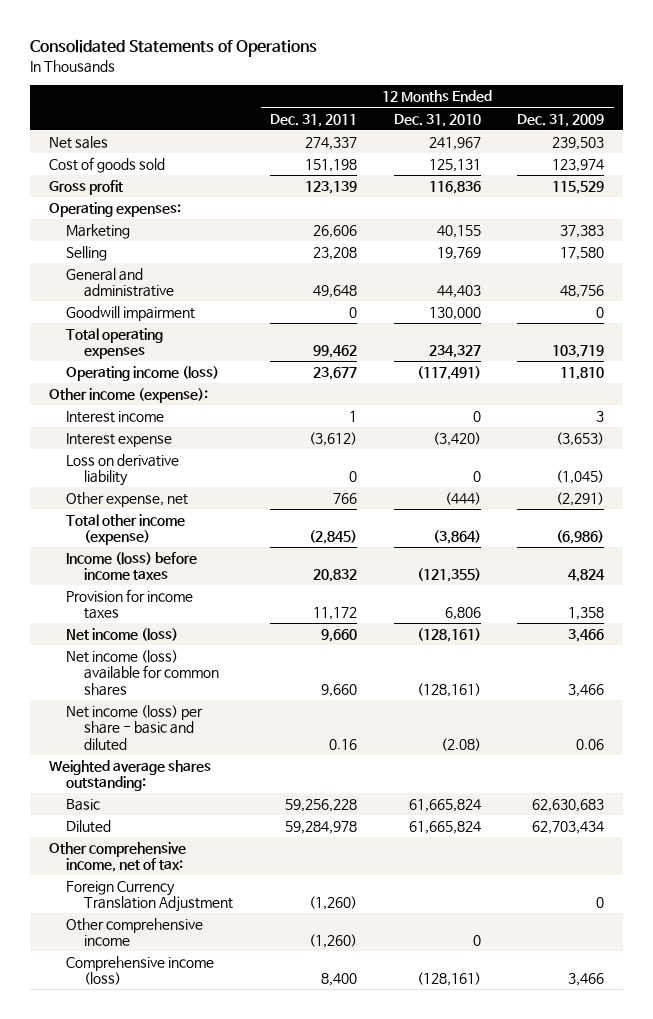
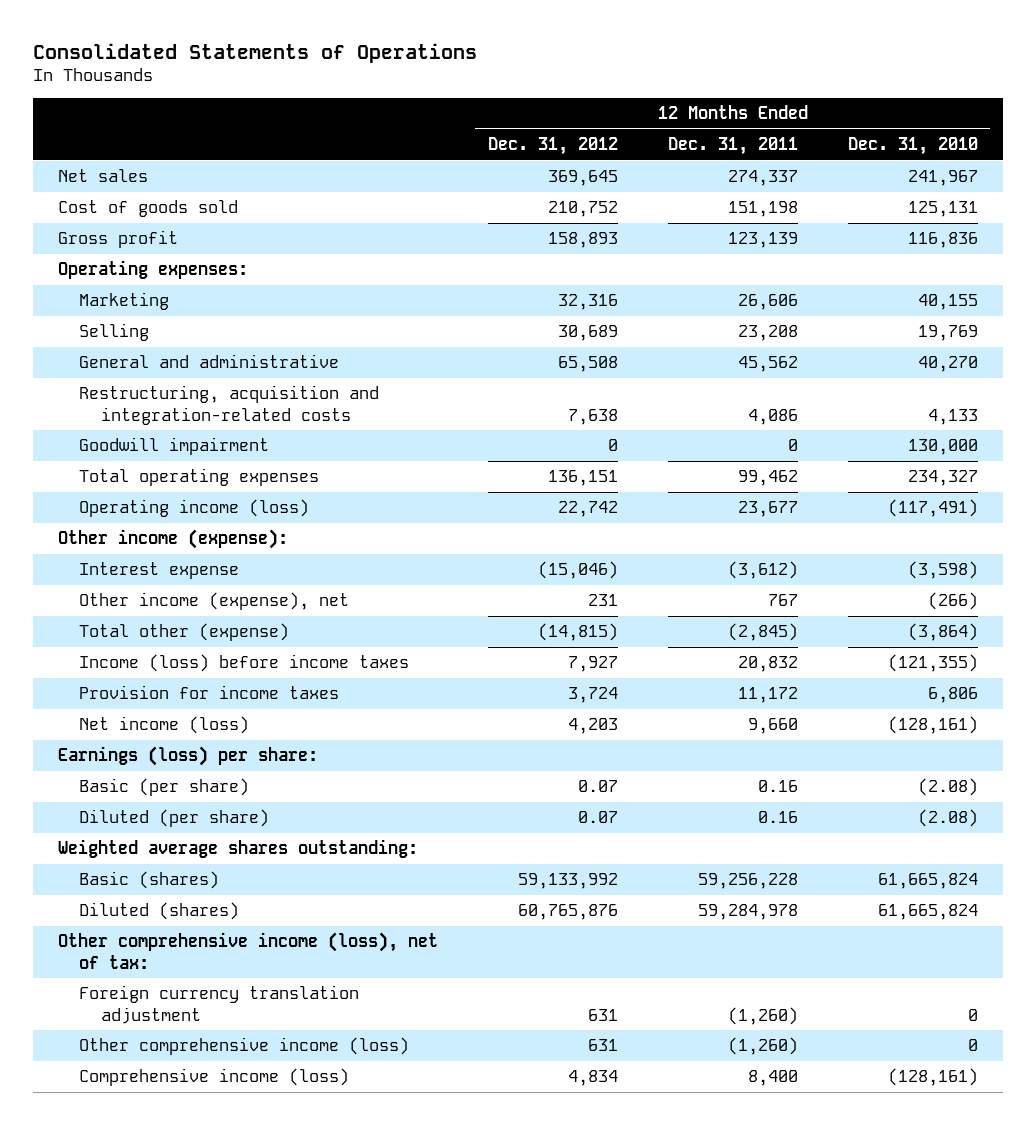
- | 12 Months Ended Dec. 31, 2011 | 12 Months Ended Dec. 31, 2010 | 12 Months Ended Dec. 31, 2009
+ | 12 Months Ended Dec. 31, 2012 | 12 Months Ended Dec. 31, 2011 | 12 Months Ended Dec. 31, 2010
- General and administrative | 49,648 | 44,403 | 48,756
+ General and administrative | 65,508 | 45,562 | 40,270
+ Restructuring, acquisition and integration-related costs | 7,638 | 4,086 | 4,133
- Interest income | 1 | 0 | 3
- Interest expense | (3,612) | (3,420) | (3,653)
- Loss on derivative liability | 0 | 0 | (1,045)
- Other expense, net | 766 | (444) | (2,291)
- Total other income (expense) | (2,845) | (3,864) | (6,986)
+ Interest expense | (15,046) | (3,612) | (3,598)
+ Other income (expense), net | 231 | 767 | (266)
+ Total other (expense) | (14,815) | (2,845) | (3,864)
- Net income (loss) available for common shares | 9,660 | (128,161) | 3,466
- Net income (loss) per share - basic and diluted | 0.16 | (2.08) | 0.06
+ Earnings (loss) per share:
+ Basic (per share) | 0.07 | 0.16 | (2.08)
+ Diluted (per share) | 0.07 | 0.16 | (2.08)
- Basic | 59,256,228 | 61,665,824 | 62,630,683
- Diluted | 59,284,978 | 61,665,824 | 62,703,434
- Other comprehensive income, net of tax:
- Foreign Currency Translation Adjustment | (1,260) | | 0
- Other comprehensive income | (1,260) | 0 |
+ Basic (shares) | 59,133,992 | 59,256,228 | 61,665,824
+ Diluted (shares) | 60,765,876 | 59,284,978 | 61,665,824
+ Other comprehensive income (loss), net of tax:
+ Foreign currency translation adjustment | 631 | (1,260) | 0
+ Other comprehensive income (loss) | 631 | (1,260) | 0

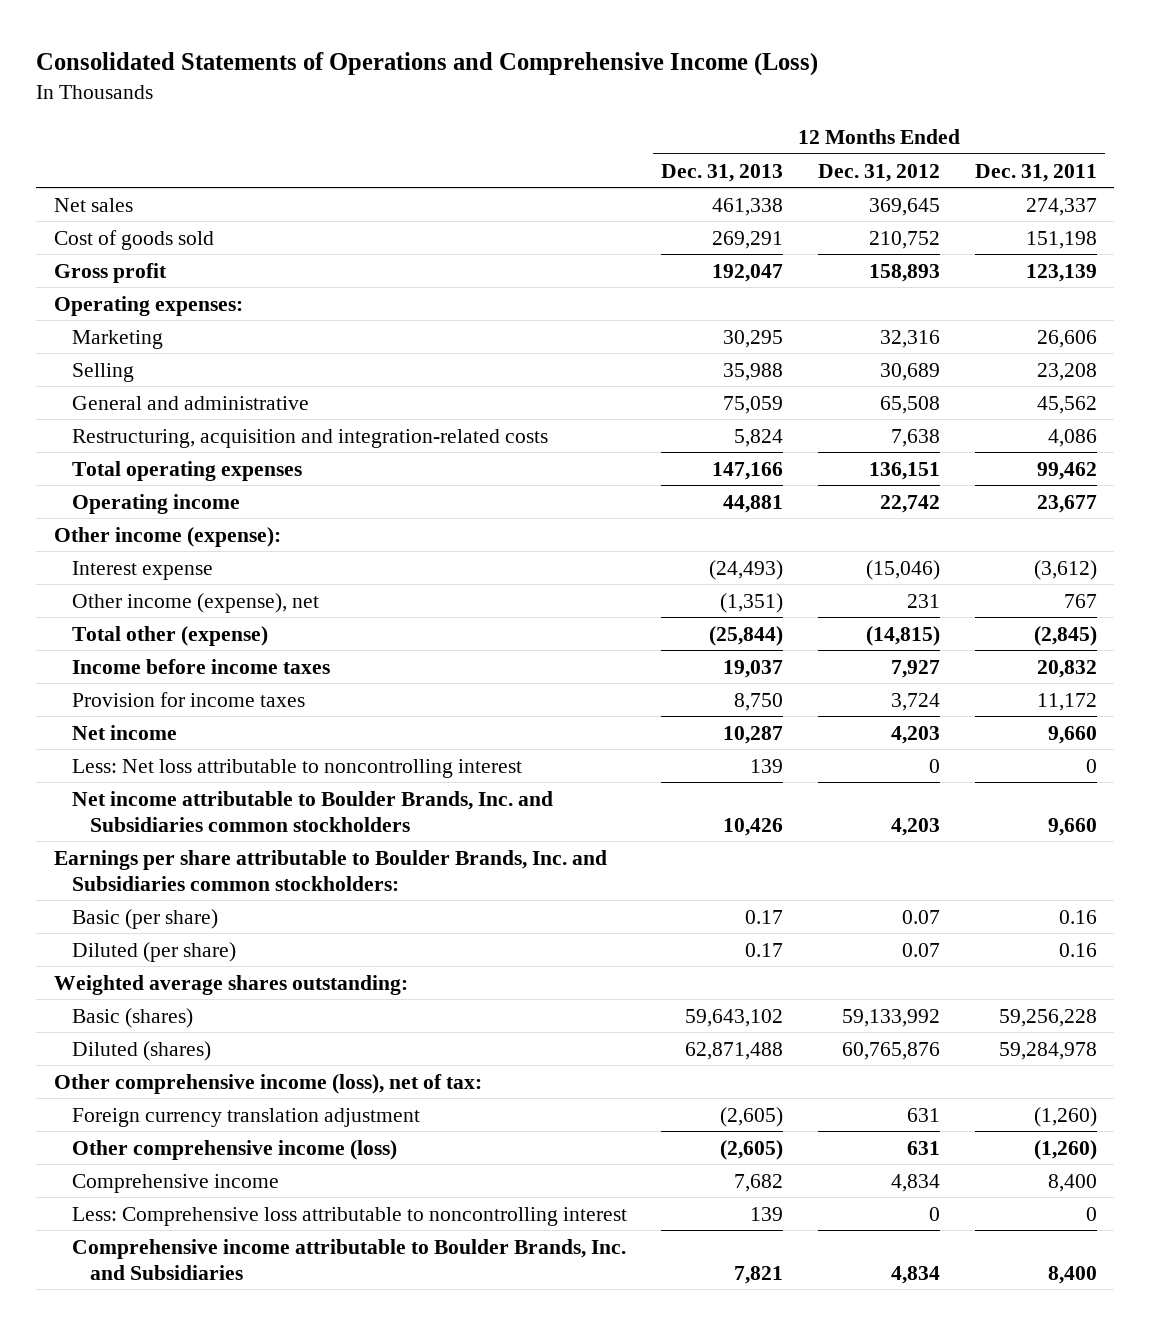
- Consolidated Statements of Operations
+ Consolidated Statements of Operations and Comprehensive Income (Loss)
- | 12 Months Ended Dec. 31, 2012 | 12 Months Ended Dec. 31, 2011 | 12 Months Ended Dec. 31, 2010
+ | 12 Months Ended Dec. 31, 2013 | 12 Months Ended Dec. 31, 2012 | 12 Months Ended Dec. 31, 2011
- Goodwill impairment | 0 | 0 | 130,000
- Operating income (loss) | 22,742 | 23,677 | (117,491)
+ Operating income | 44,881 | 22,742 | 23,677
- Income (loss) before income taxes | 7,927 | 20,832 | (121,355)
+ Income before income taxes | 19,037 | 7,927 | 20,832
- Net income (loss) | 4,203 | 9,660 | (128,161)
- Earnings (loss) per share:
+ Net income | 10,287 | 4,203 | 9,660
+ Less: Net loss attributable to noncontrolling interest | 139 | 0 | 0
+ Net income attributable to Boulder Brands, Inc. and Subsidiaries common stockholders | 10,426 | 4,203 | 9,660
+ Earnings per share attributable to Boulder Brands, Inc. and Subsidiaries common stockholders:
- Comprehensive income (loss) | 4,834 | 8,400 | (128,161)
+ Comprehensive income | 7,682 | 4,834 | 8,400
+ Less: Comprehensive loss attributable to noncontrolling interest | 139 | 0 | 0
+ Comprehensive income attributable to Boulder Brands, Inc. and Subsidiaries | 7,821 | 4,834 | 8,400

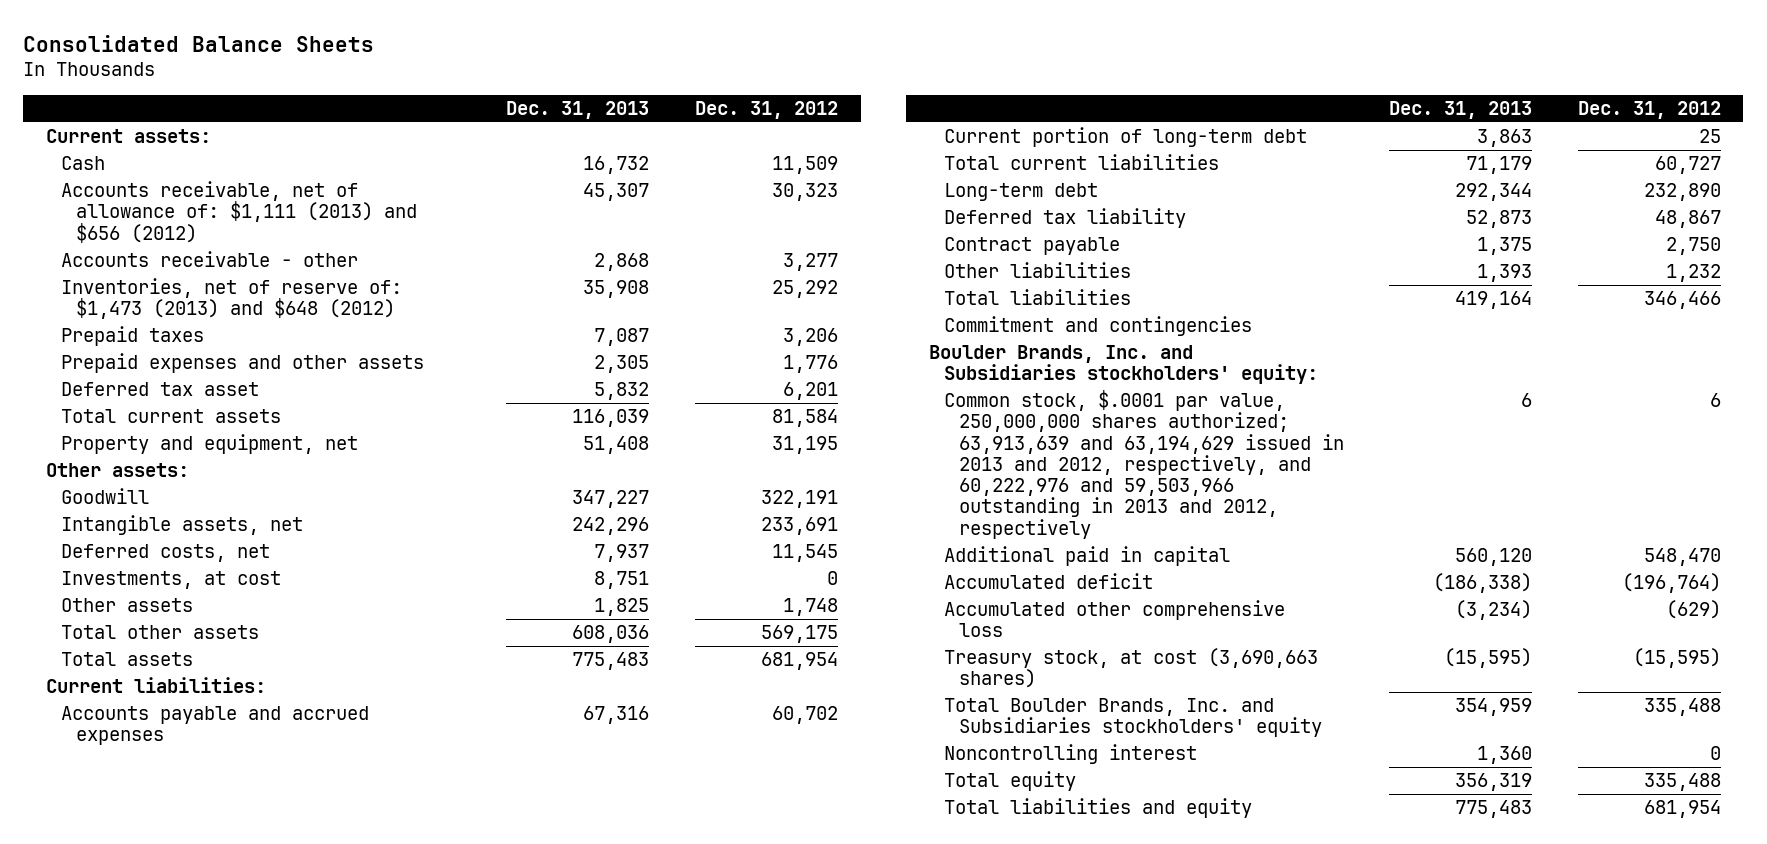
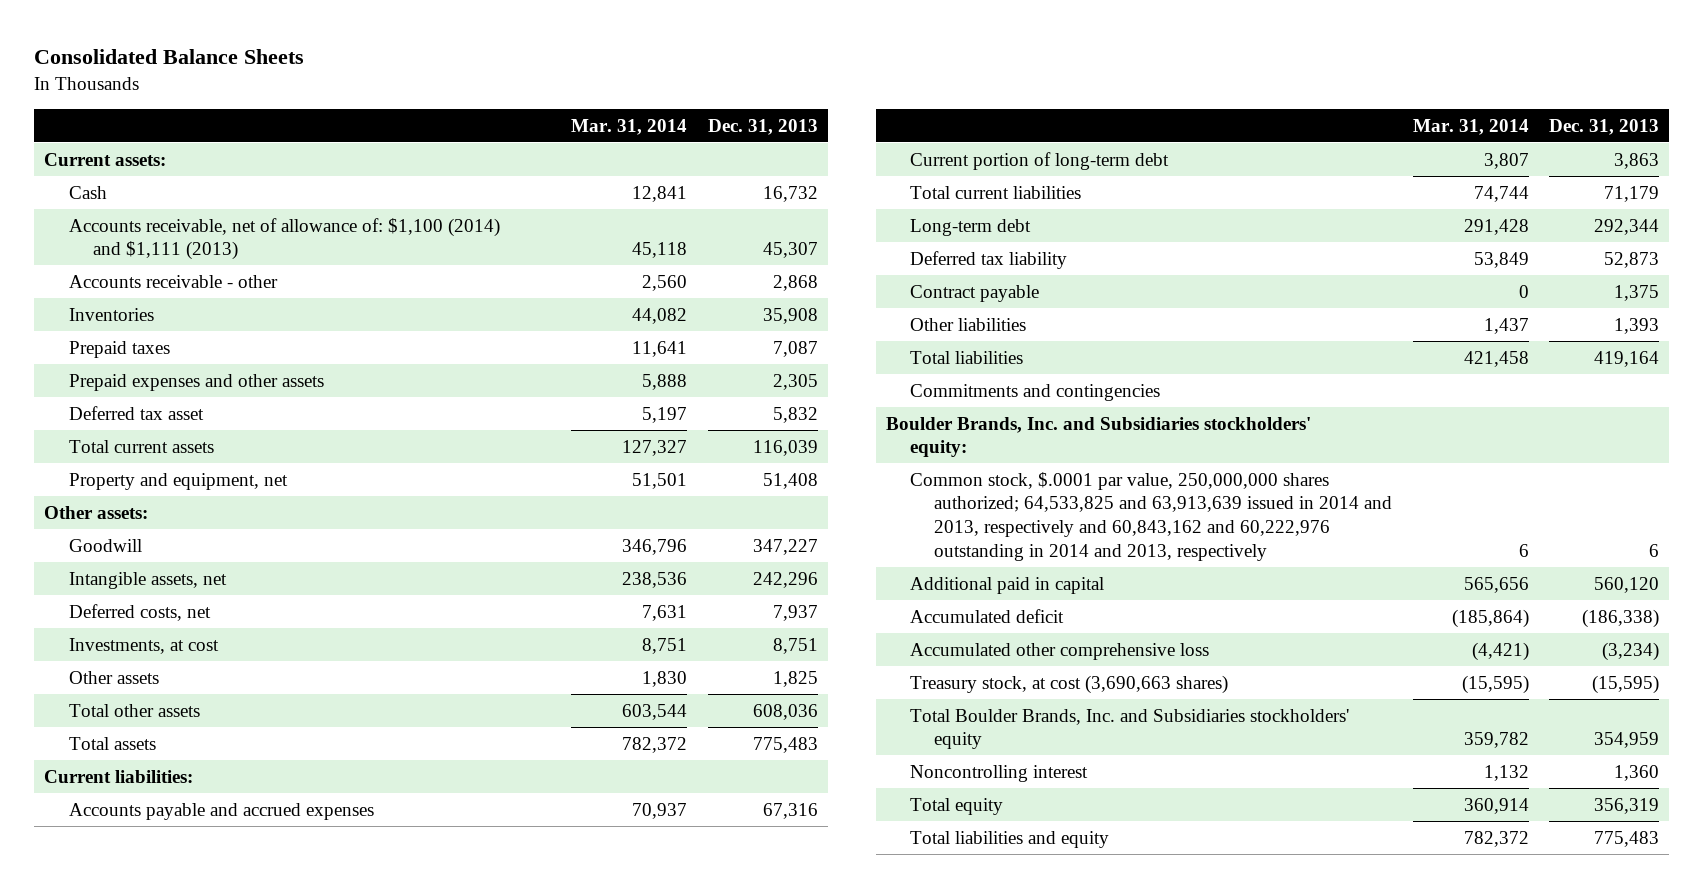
- | Dec. 31, 2013 | Dec. 31, 2012
+ | Mar. 31, 2014 | Dec. 31, 2013
- Accounts receivable, net of allowance of: $1,111 (2013) and $656 (2012) | 45,307 | 30,323
+ Accounts receivable, net of allowance of: $1,100 (2014) and $1,111 (2013) | 45,118 | 45,307
- Inventories, net of reserve of: $1,473 (2013) and $648 (2012) | 35,908 | 25,292
+ Inventories | 44,082 | 35,908
- Commitment and contingencies
+ Commitments and contingencies
- Common stock, $.0001 par value, 250,000,000 shares authorized; 63,913,639 and 63,194,629 issued in 2013 and 2012, respectively, and 60,222,976 and 59,503,966 outstanding in 2013 and 2012, respectively | 6 | 6
+ Common stock, $.0001 par value, 250,000,000 shares authorized; 64,533,825 and 63,913,639 issued in 2014 and 2013, respectively and 60,843,162 and 60,222,976 outstanding in 2014 and 2013, respectively | 6 | 6

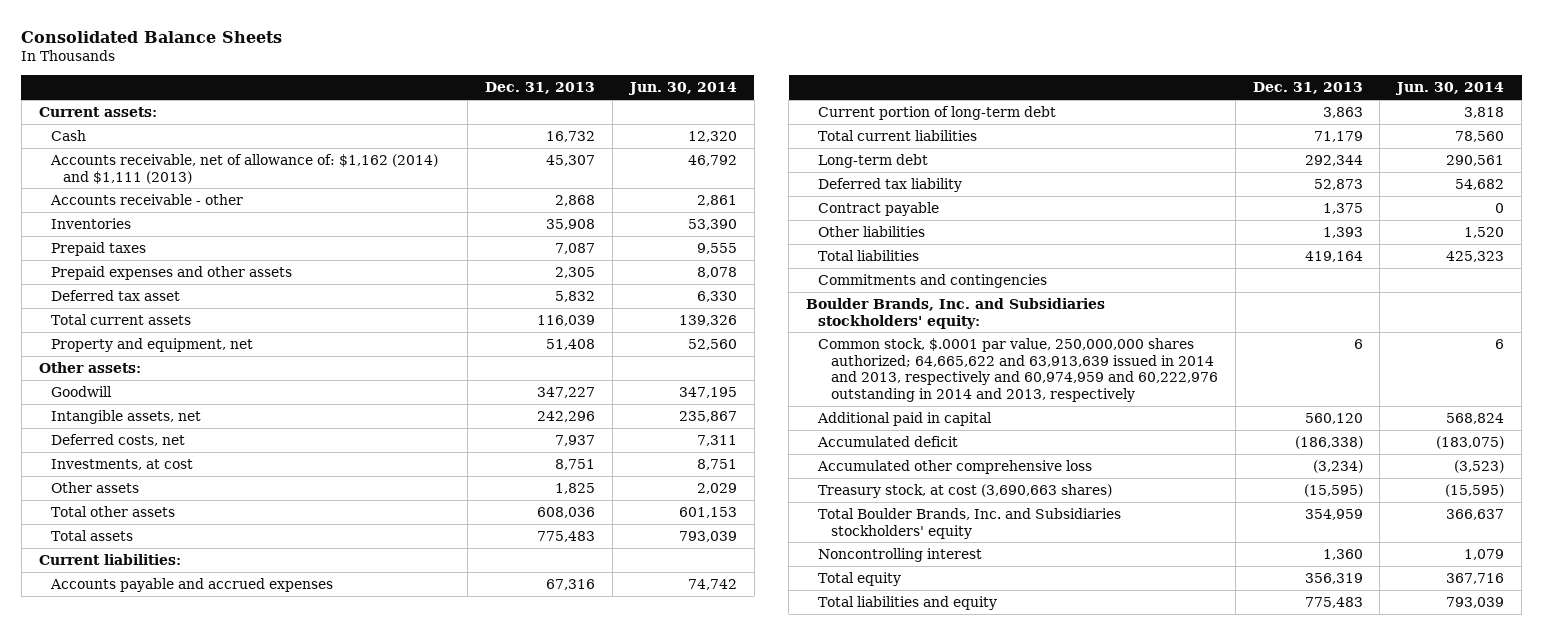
- | Mar. 31, 2014 | Dec. 31, 2013
+ | Dec. 31, 2013 | Jun. 30, 2014
- Accounts receivable, net of allowance of: $1,100 (2014) and $1,111 (2013) | 45,118 | 45,307
+ Accounts receivable, net of allowance of: $1,162 (2014) and $1,111 (2013) | 45,307 | 46,792
- Common stock, $.0001 par value, 250,000,000 shares authorized; 64,533,825 and 63,913,639 issued in 2014 and 2013, respectively and 60,843,162 and 60,222,976 outstanding in 2014 and 2013, respectively | 6 | 6
+ Common stock, $.0001 par value, 250,000,000 shares authorized; 64,665,622 and 63,913,639 issued in 2014 and 2013, respectively and 60,974,959 and 60,222,976 outstanding in 2014 and 2013, respectively | 6 | 6

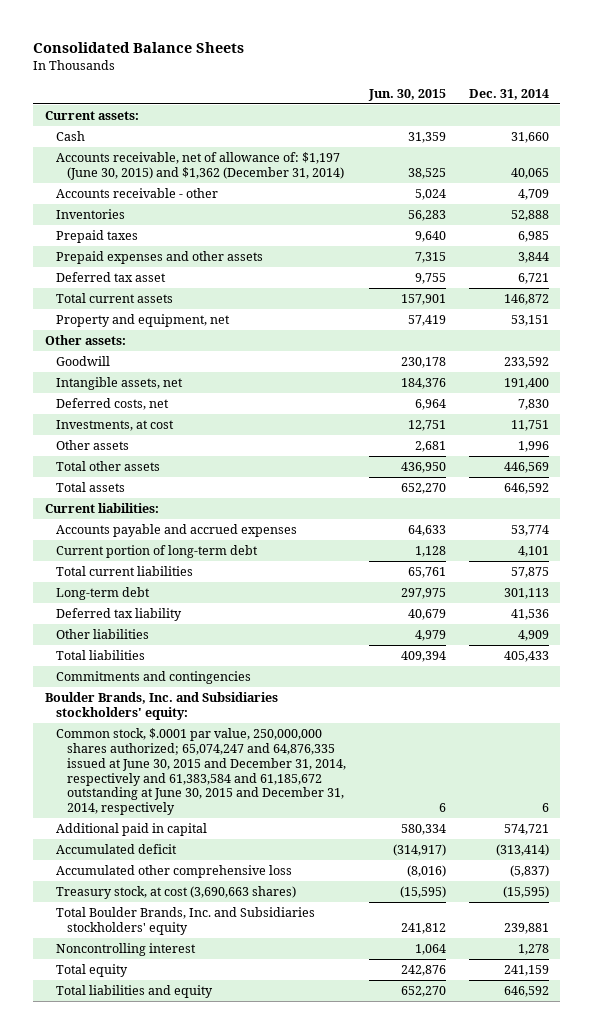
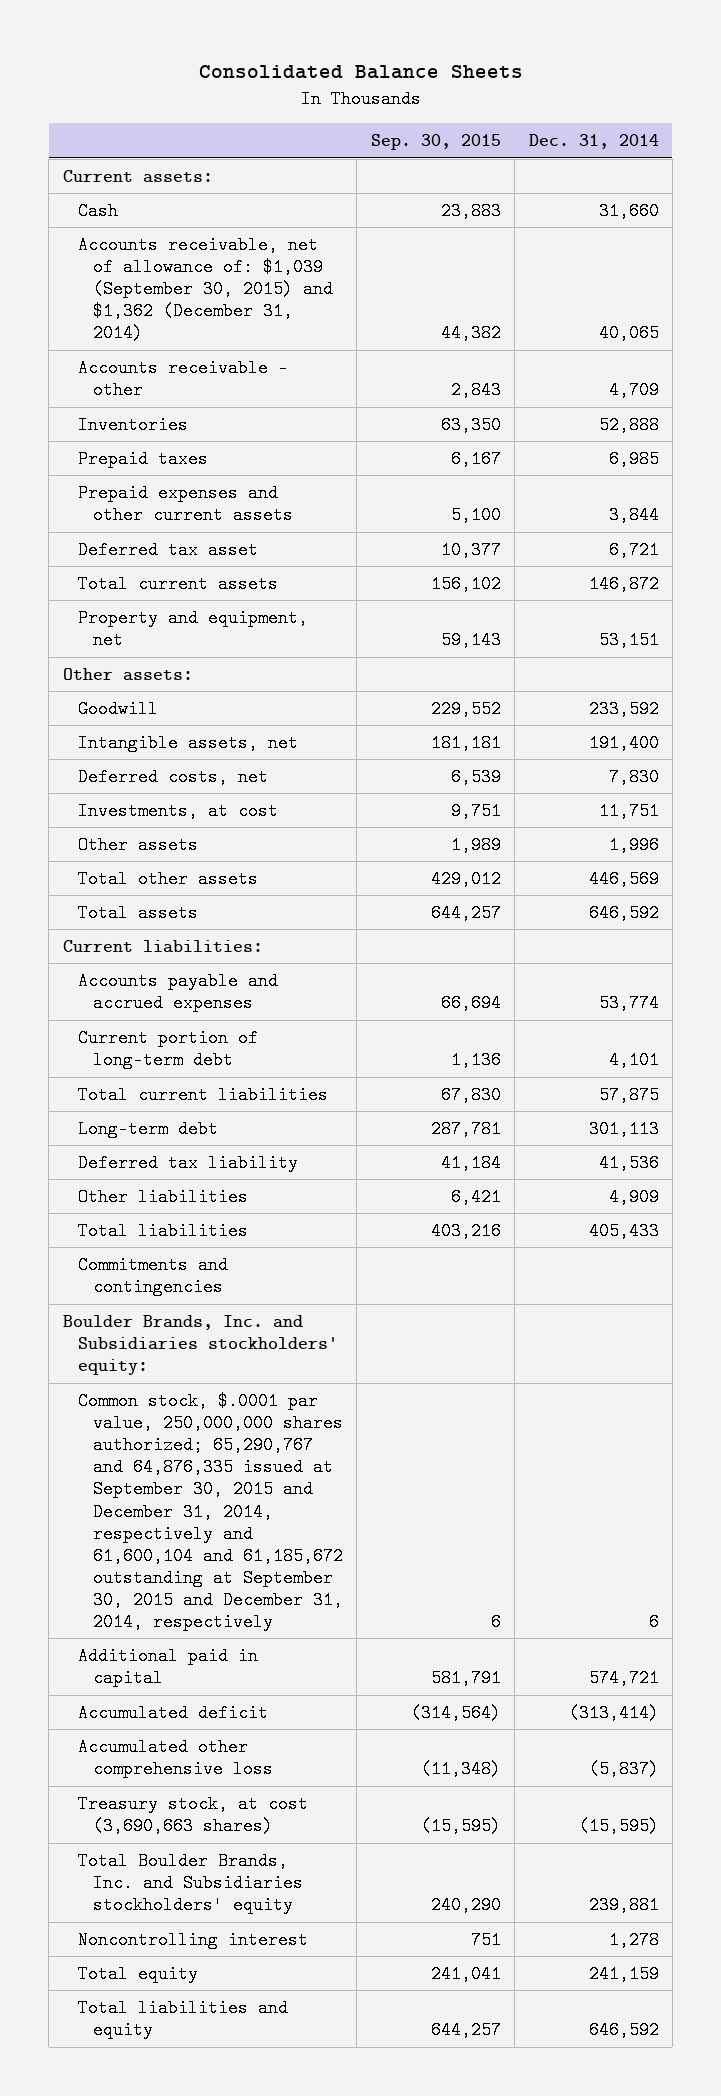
- | Jun. 30, 2015 | Dec. 31, 2014
+ | Sep. 30, 2015 | Dec. 31, 2014
- Accounts receivable, net of allowance of: $1,197 (June 30, 2015) and $1,362 (December 31, 2014) | 38,525 | 40,065
+ Accounts receivable, net of allowance of: $1,039 (September 30, 2015) and $1,362 (December 31, 2014) | 44,382 | 40,065
- Prepaid expenses and other assets | 7,315 | 3,844
+ Prepaid expenses and other current assets | 5,100 | 3,844
- Common stock, $.0001 par value, 250,000,000 shares authorized; 65,074,247 and 64,876,335 issued at June 30, 2015 and December 31, 2014, respectively and 61,383,584 and 61,185,672 outstanding at June 30, 2015 and December 31, 2014, respectively | 6 | 6
+ Common stock, $.0001 par value, 250,000,000 shares authorized; 65,290,767 and 64,876,335 issued at September 30, 2015 and December 31, 2014, respectively and 61,600,104 and 61,185,672 outstanding at September 30, 2015 and December 31, 2014, respectively | 6 | 6

